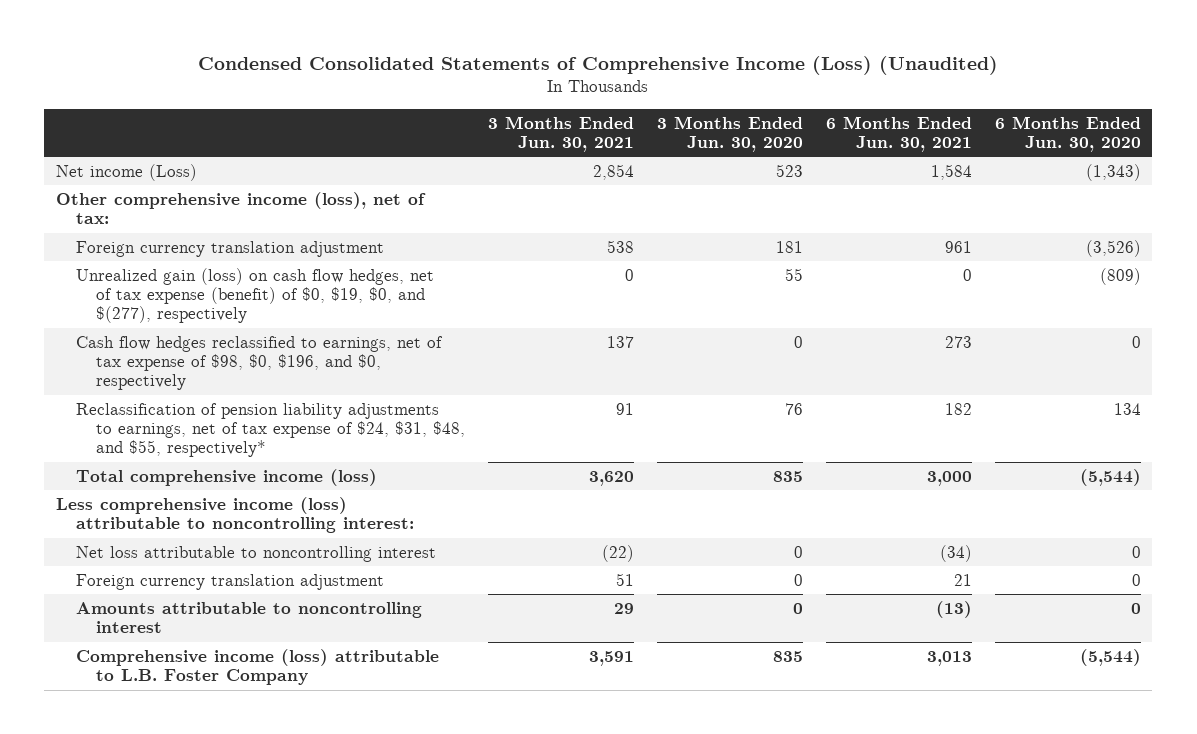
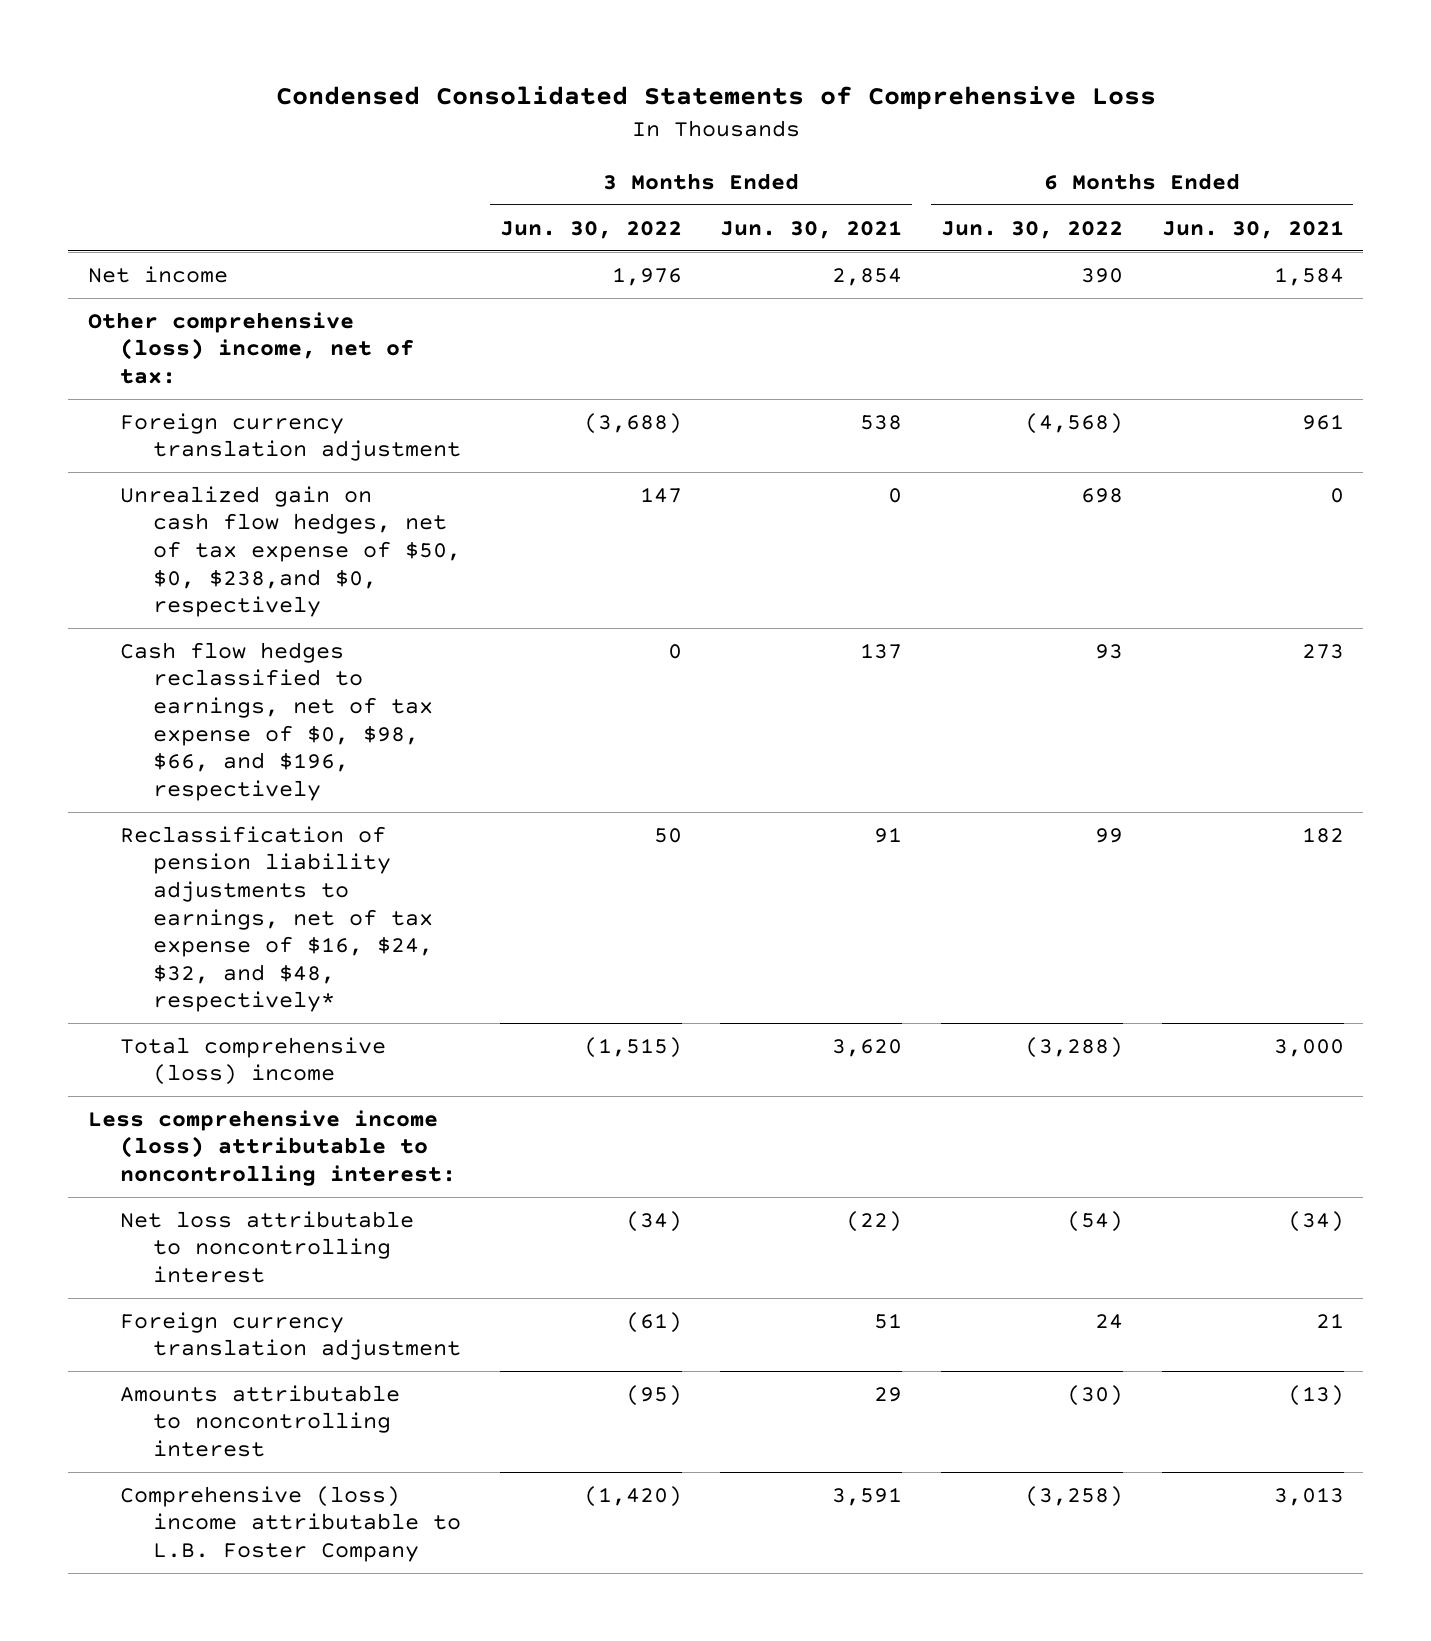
- Condensed Consolidated Statements of Comprehensive Income (Loss) (Unaudited)
+ Condensed Consolidated Statements of Comprehensive Loss
- | 3 Months Ended Jun. 30, 2021 | 3 Months Ended Jun. 30, 2020 | 6 Months Ended Jun. 30, 2021 | 6 Months Ended Jun. 30, 2020
+ | 3 Months Ended Jun. 30, 2022 | 3 Months Ended Jun. 30, 2021 | 6 Months Ended Jun. 30, 2022 | 6 Months Ended Jun. 30, 2021
- Net income (Loss) | 2,854 | 523 | 1,584 | (1,343)
- Other comprehensive income (loss), net of tax:
+ Net income | 1,976 | 2,854 | 390 | 1,584
+ Other comprehensive (loss) income, net of tax:
- Unrealized gain (loss) on cash flow hedges, net of tax expense (benefit) of $0, $19, $0, and $(277), respectively | 0 | 55 | 0 | (809)
- Cash flow hedges reclassified to earnings, net of tax expense of $98, $0, $196, and $0, respectively | 137 | 0 | 273 | 0
- Reclassification of pension liability adjustments to earnings, net of tax expense of $24, $31, $48, and $55, respectively* | 91 | 76 | 182 | 134
- Total comprehensive income (loss) | 3,620 | 835 | 3,000 | (5,544)
+ Unrealized gain on cash flow hedges, net of tax expense of $50, $0, $238,and $0, respectively | 147 | 0 | 698 | 0
+ Cash flow hedges reclassified to earnings, net of tax expense of $0, $98, $66, and $196, respectively | 0 | 137 | 93 | 273
+ Reclassification of pension liability adjustments to earnings, net of tax expense of $16, $24, $32, and $48, respectively* | 50 | 91 | 99 | 182
+ Total comprehensive (loss) income | (1,515) | 3,620 | (3,288) | 3,000
- Comprehensive income (loss) attributable to L.B. Foster Company | 3,591 | 835 | 3,013 | (5,544)
+ Comprehensive (loss) income attributable to L.B. Foster Company | (1,420) | 3,591 | (3,258) | 3,013

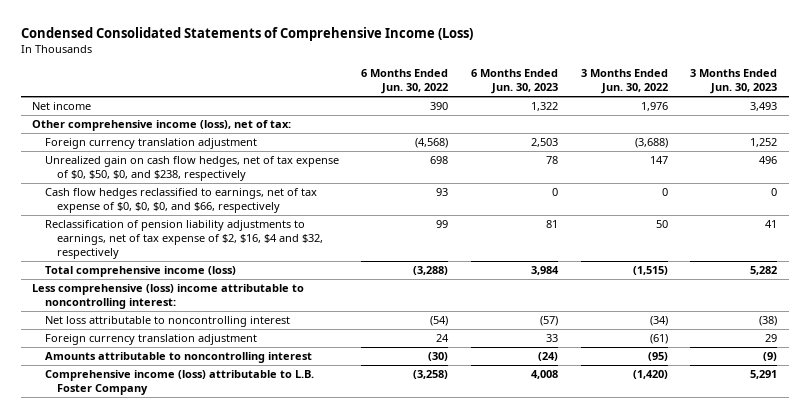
- Condensed Consolidated Statements of Comprehensive Loss
+ Condensed Consolidated Statements of Comprehensive Income (Loss)
- | 3 Months Ended Jun. 30, 2022 | 3 Months Ended Jun. 30, 2021 | 6 Months Ended Jun. 30, 2022 | 6 Months Ended Jun. 30, 2021
+ | 6 Months Ended Jun. 30, 2022 | 6 Months Ended Jun. 30, 2023 | 3 Months Ended Jun. 30, 2022 | 3 Months Ended Jun. 30, 2023
- Other comprehensive (loss) income, net of tax:
+ Other comprehensive income (loss), net of tax:
- Unrealized gain on cash flow hedges, net of tax expense of $50, $0, $238,and $0, respectively | 147 | 0 | 698 | 0
- Cash flow hedges reclassified to earnings, net of tax expense of $0, $98, $66, and $196, respectively | 0 | 137 | 93 | 273
- Reclassification of pension liability adjustments to earnings, net of tax expense of $16, $24, $32, and $48, respectively* | 50 | 91 | 99 | 182
- Total comprehensive (loss) income | (1,515) | 3,620 | (3,288) | 3,000
- Less comprehensive income (loss) attributable to noncontrolling interest:
+ Unrealized gain on cash flow hedges, net of tax expense of $0, $50, $0, and $238, respectively | 698 | 78 | 147 | 496
+ Cash flow hedges reclassified to earnings, net of tax expense of $0, $0, $0, and $66, respectively | 93 | 0 | 0 | 0
+ Reclassification of pension liability adjustments to earnings, net of tax expense of $2, $16, $4 and $32, respectively | 99 | 81 | 50 | 41
+ Total comprehensive income (loss) | (3,288) | 3,984 | (1,515) | 5,282
+ Less comprehensive (loss) income attributable to noncontrolling interest:
- Comprehensive (loss) income attributable to L.B. Foster Company | (1,420) | 3,591 | (3,258) | 3,013
+ Comprehensive income (loss) attributable to L.B. Foster Company | (3,258) | 4,008 | (1,420) | 5,291

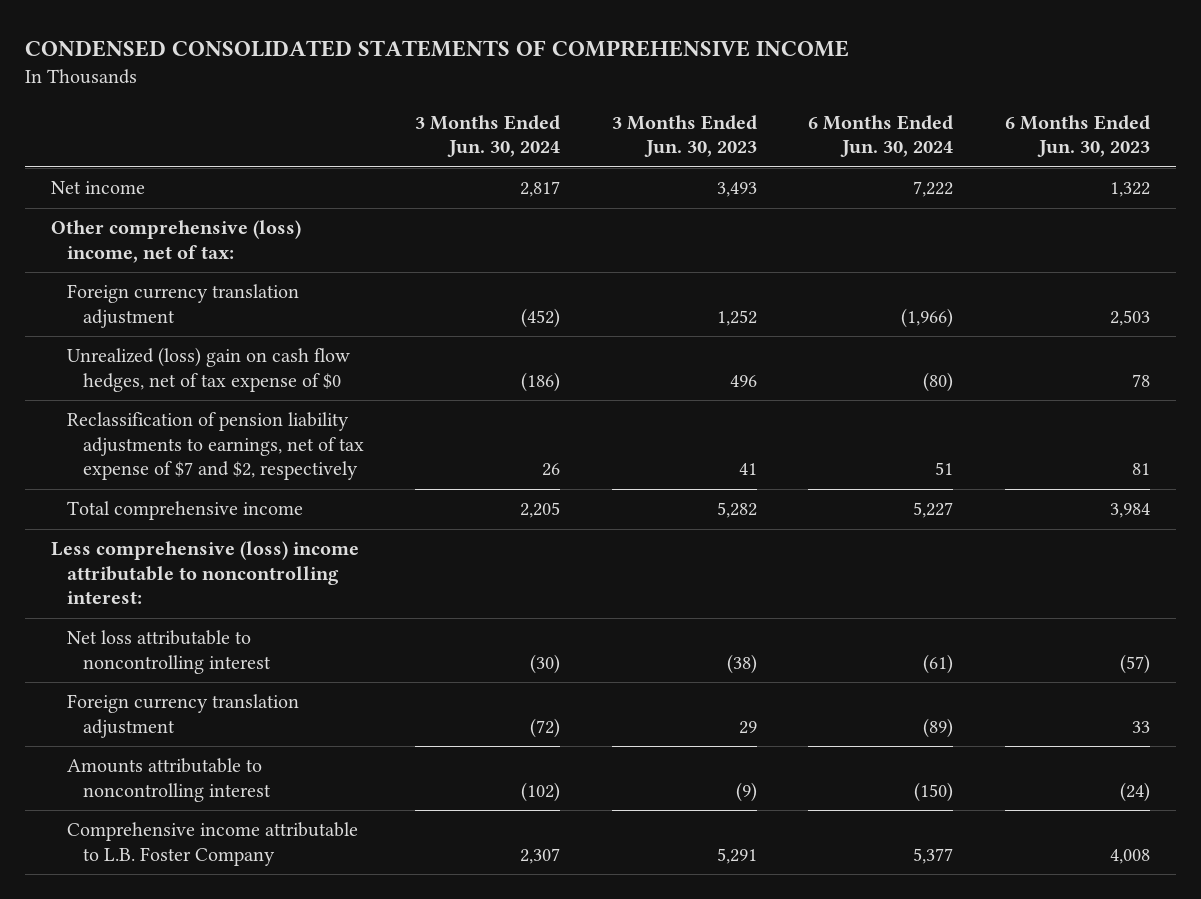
- Condensed Consolidated Statements of Comprehensive Income (Loss)
+ CONDENSED CONSOLIDATED STATEMENTS OF COMPREHENSIVE INCOME
- | 6 Months Ended Jun. 30, 2022 | 6 Months Ended Jun. 30, 2023 | 3 Months Ended Jun. 30, 2022 | 3 Months Ended Jun. 30, 2023
+ | 3 Months Ended Jun. 30, 2024 | 3 Months Ended Jun. 30, 2023 | 6 Months Ended Jun. 30, 2024 | 6 Months Ended Jun. 30, 2023
- Other comprehensive income (loss), net of tax:
+ Other comprehensive (loss) income, net of tax:
- Unrealized gain on cash flow hedges, net of tax expense of $0, $50, $0, and $238, respectively | 698 | 78 | 147 | 496
- Cash flow hedges reclassified to earnings, net of tax expense of $0, $0, $0, and $66, respectively | 93 | 0 | 0 | 0
- Reclassification of pension liability adjustments to earnings, net of tax expense of $2, $16, $4 and $32, respectively | 99 | 81 | 50 | 41
- Total comprehensive income (loss) | (3,288) | 3,984 | (1,515) | 5,282
+ Unrealized (loss) gain on cash flow hedges, net of tax expense of $0 | (186) | 496 | (80) | 78
+ Reclassification of pension liability adjustments to earnings, net of tax expense of $7 and $2, respectively | 26 | 41 | 51 | 81
+ Total comprehensive income | 2,205 | 5,282 | 5,227 | 3,984
- Comprehensive income (loss) attributable to L.B. Foster Company | (3,258) | 4,008 | (1,420) | 5,291
+ Comprehensive income attributable to L.B. Foster Company | 2,307 | 5,291 | 5,377 | 4,008

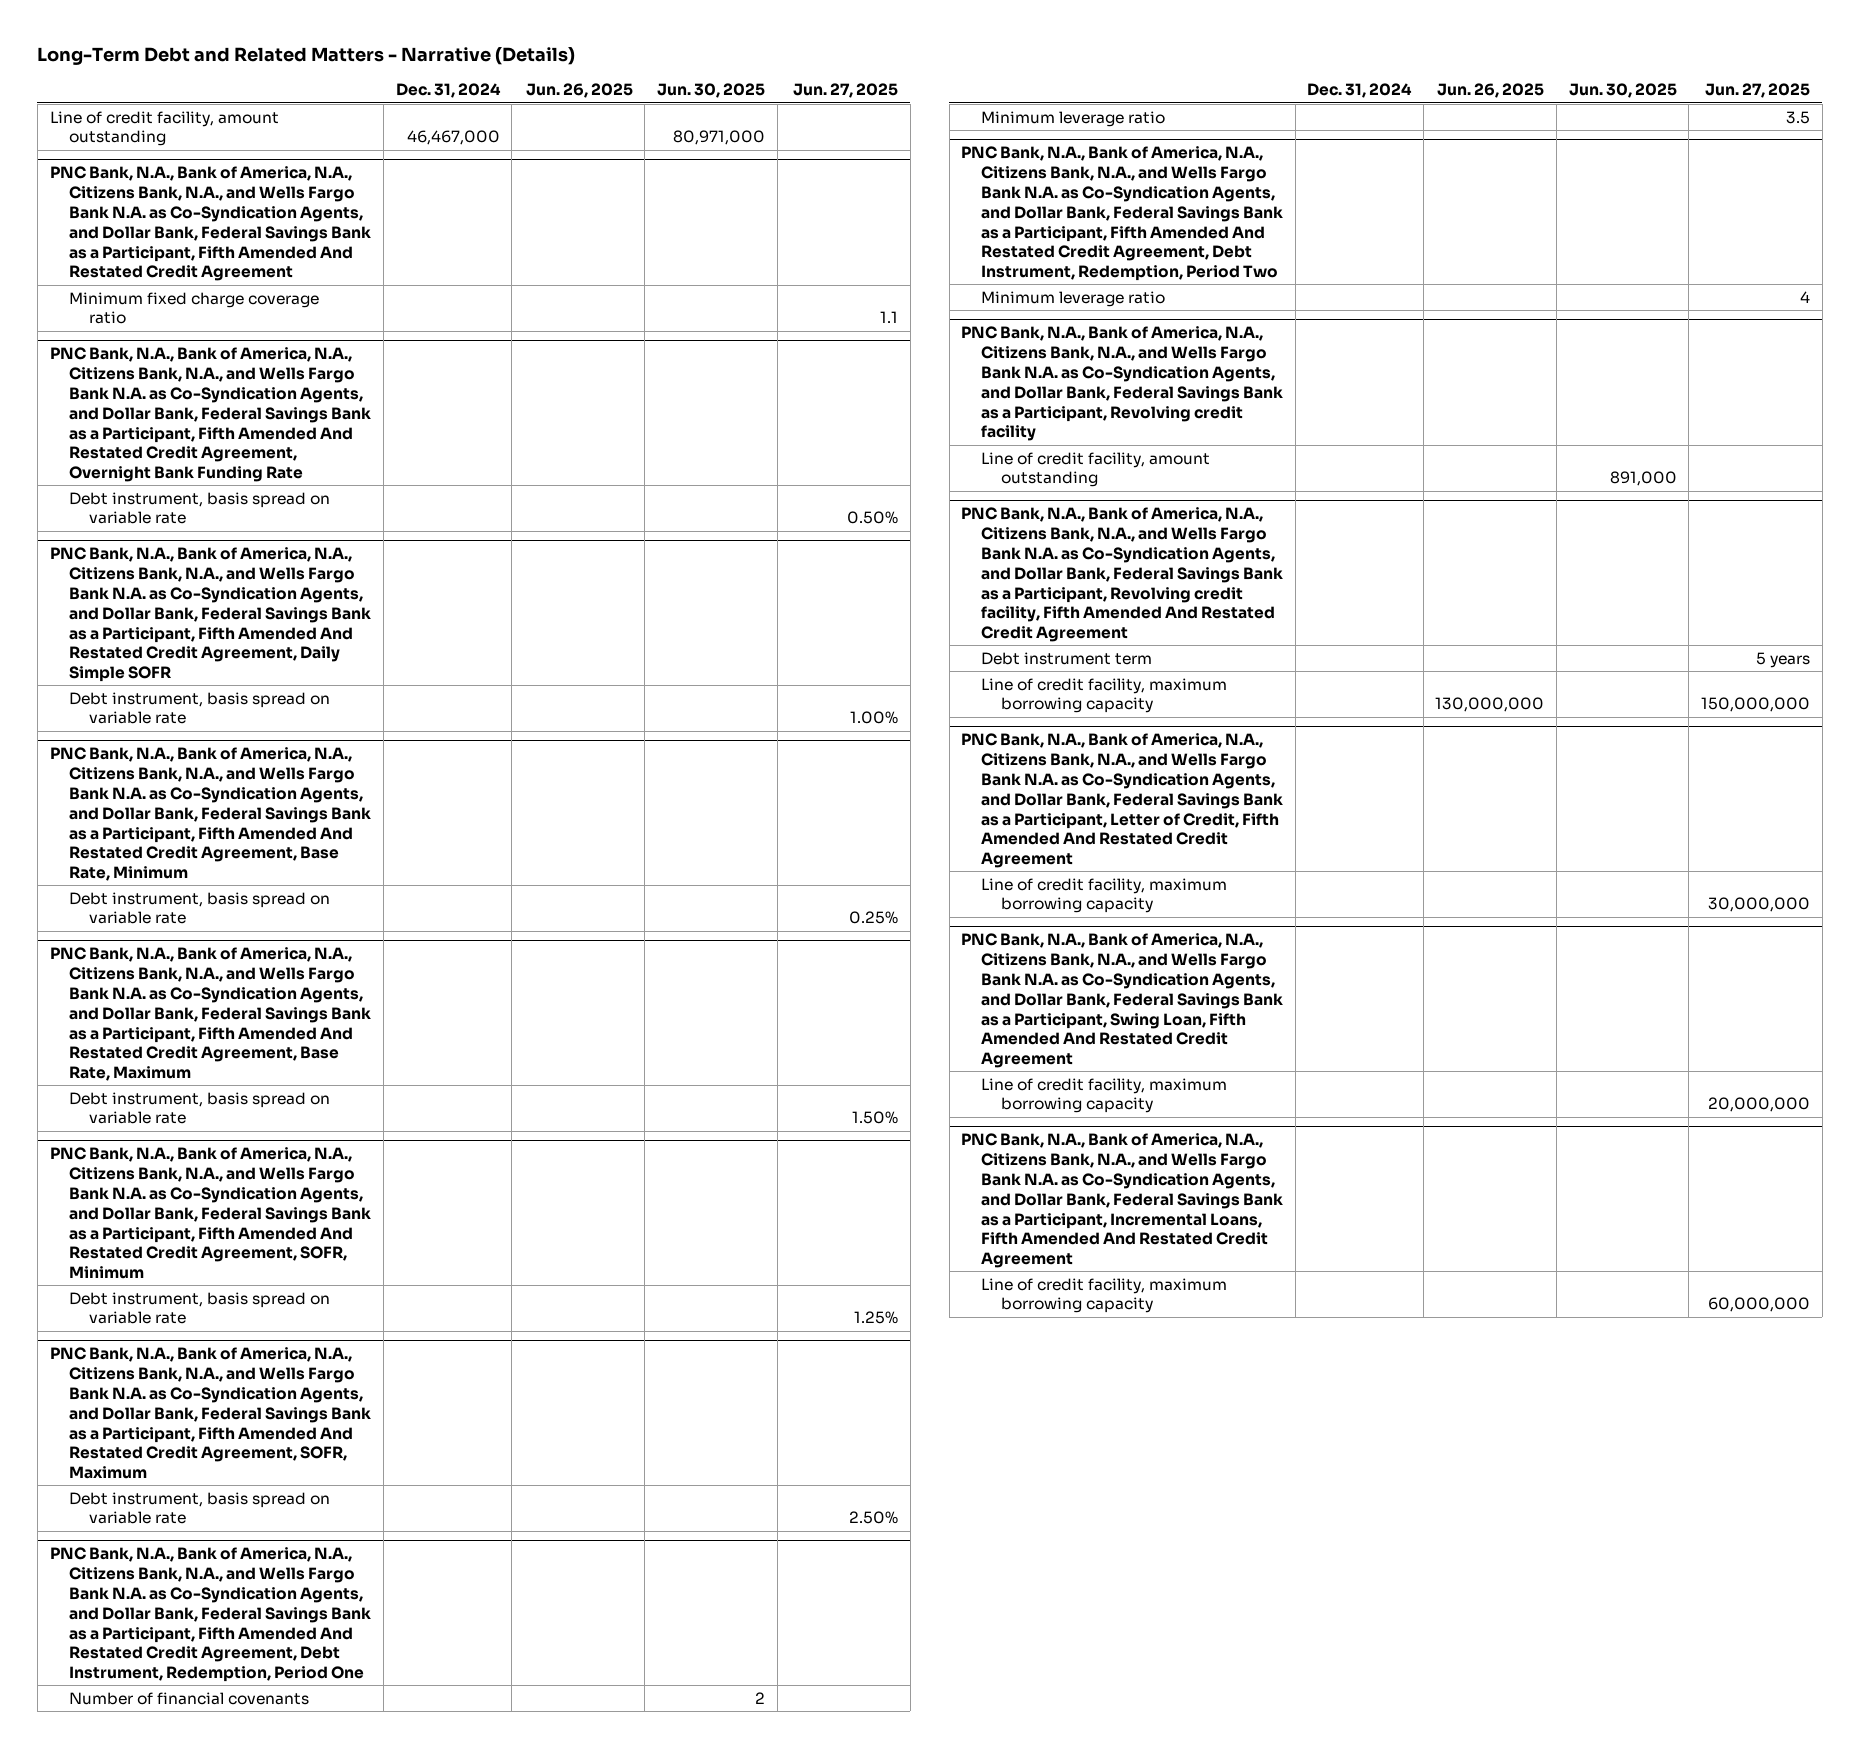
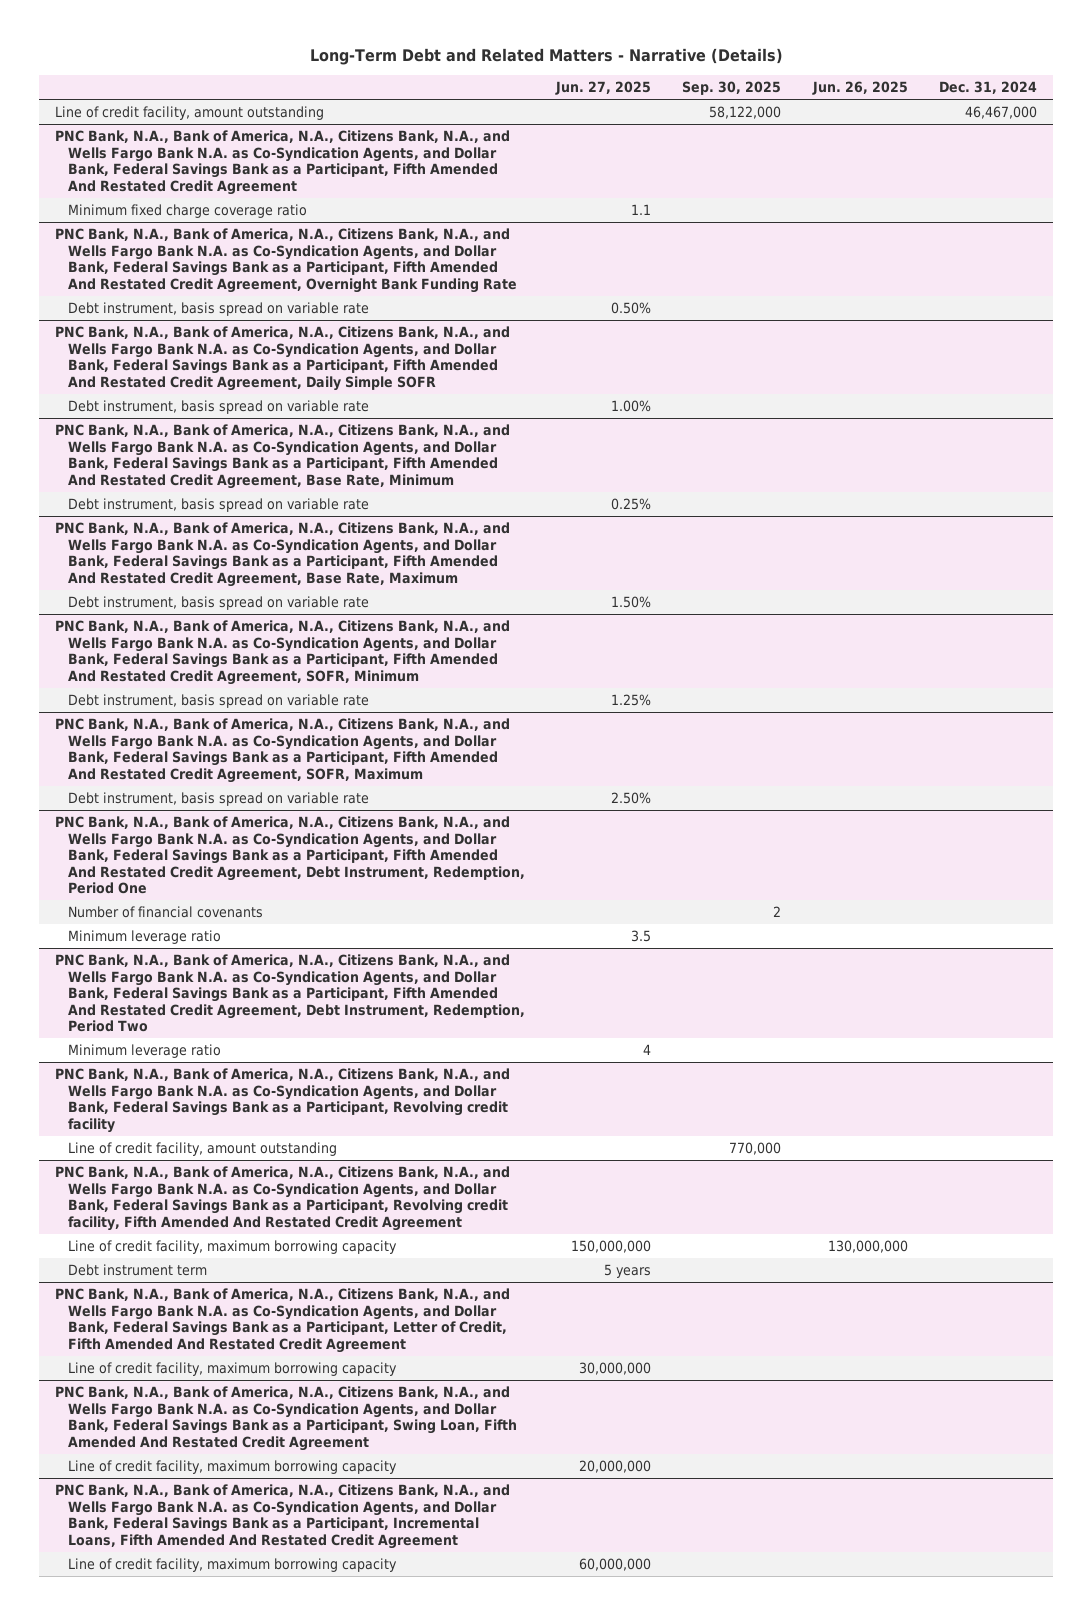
- | Dec. 31, 2024 | Jun. 26, 2025 | Jun. 30, 2025 | Jun. 27, 2025
+ | Jun. 27, 2025 | Sep. 30, 2025 | Jun. 26, 2025 | Dec. 31, 2024
@ PNC Bank, N.A., Bank of America, N.A., Citizens Bank, N.A., and Wells Fargo Bank N.A. as Co-Syndication Agents, and Dollar Bank, Federal Savings Bank as a Participant, Revolving credit facility, Fifth Amended And Restated Credit Agreement
moved down: Debt instrument term | 5 years | | |

